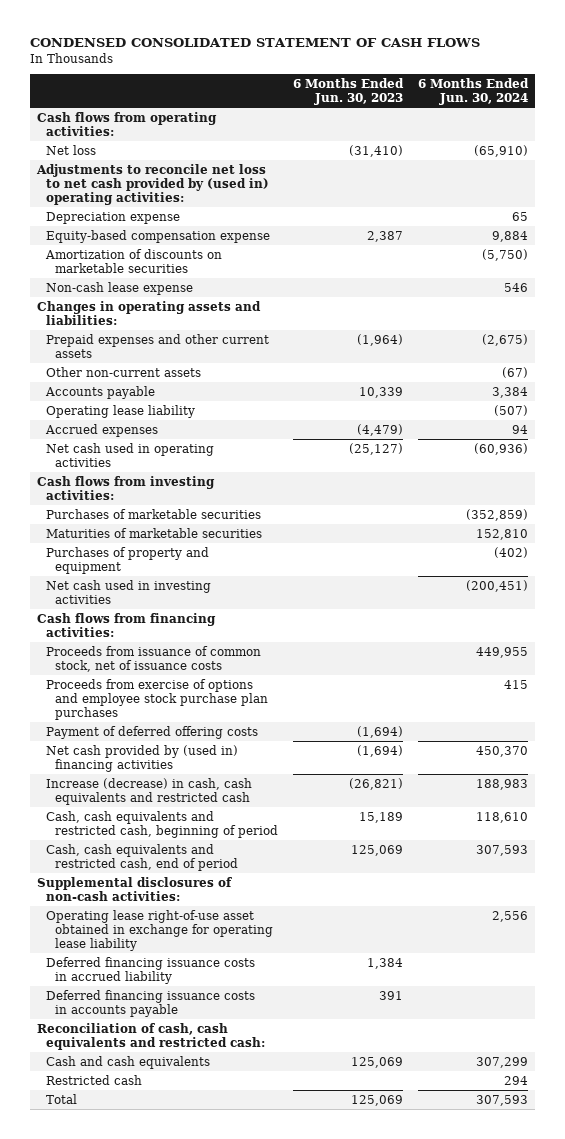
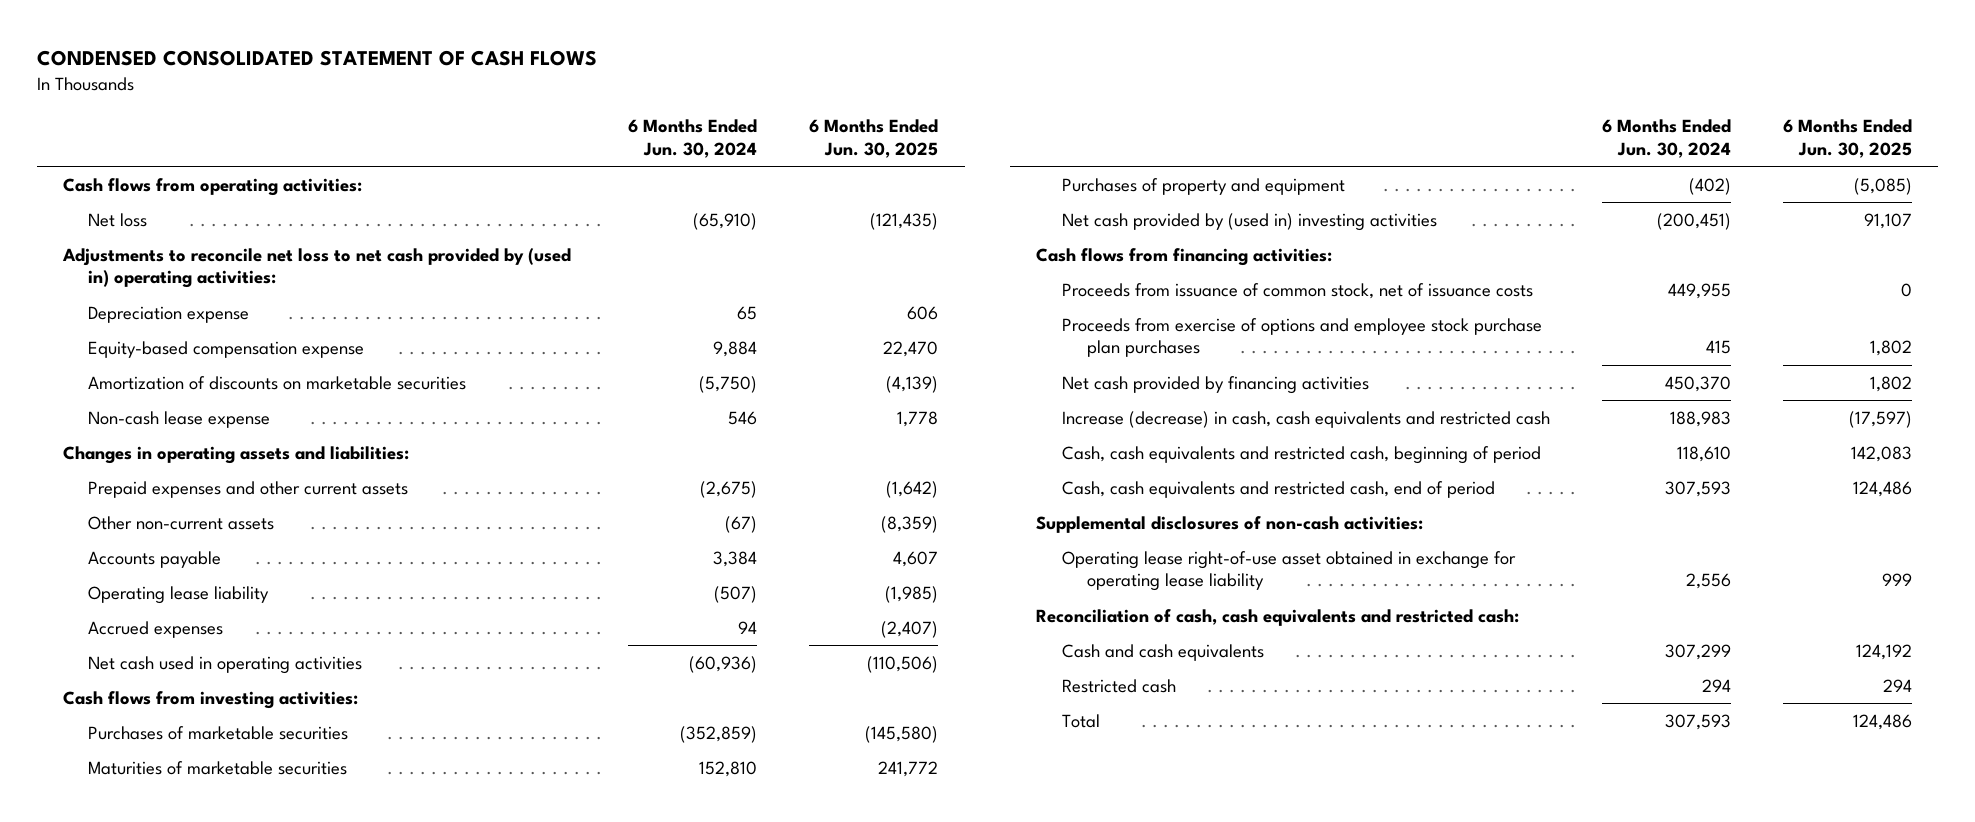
- | 6 Months Ended Jun. 30, 2023 | 6 Months Ended Jun. 30, 2024
+ | 6 Months Ended Jun. 30, 2024 | 6 Months Ended Jun. 30, 2025
- Net cash used in investing activities | | (200,451)
+ Net cash provided by (used in) investing activities | (200,451) | 91,107
- Payment of deferred offering costs | (1,694) |
- Net cash provided by (used in) financing activities | (1,694) | 450,370
+ Net cash provided by financing activities | 450,370 | 1,802
- Deferred financing issuance costs in accrued liability | 1,384 |
- Deferred financing issuance costs in accounts payable | 391 |

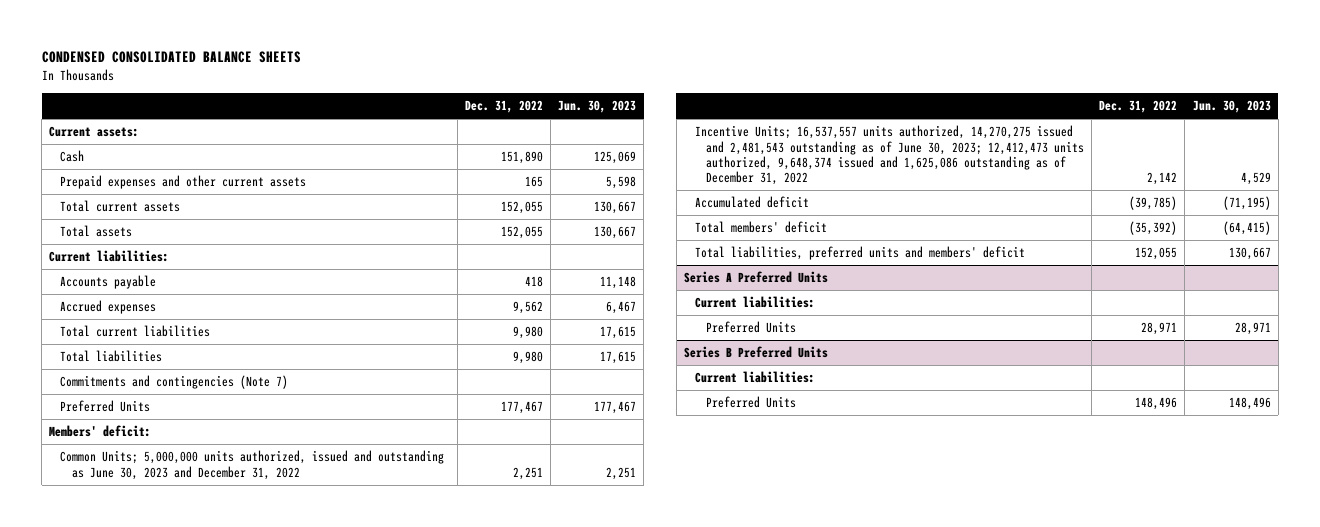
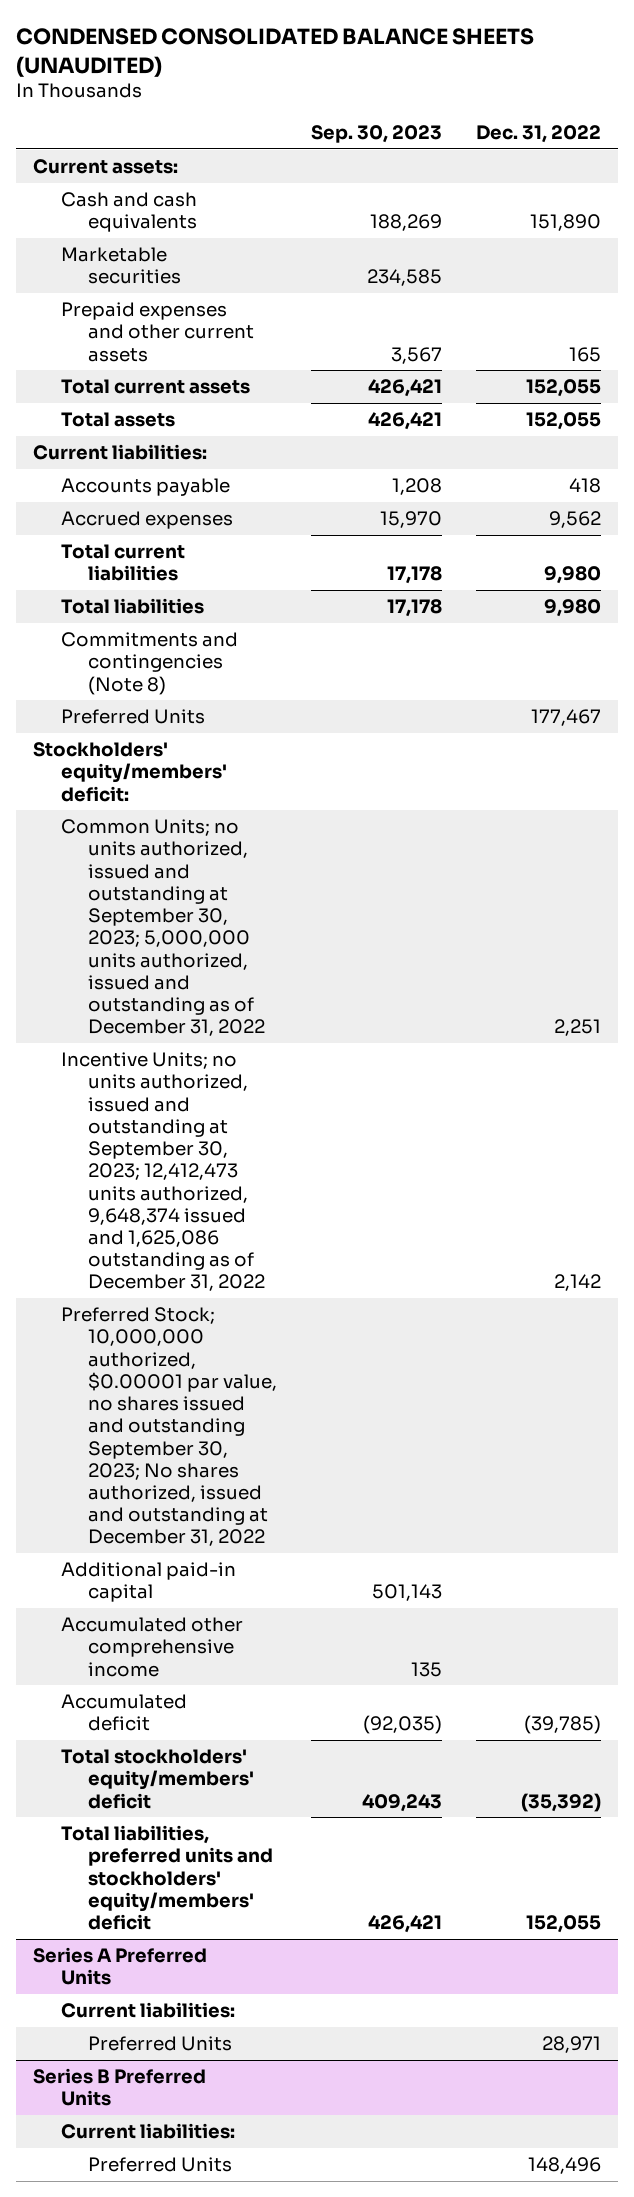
- CONDENSED CONSOLIDATED BALANCE SHEETS
+ CONDENSED CONSOLIDATED BALANCE SHEETS (UNAUDITED)
- | Dec. 31, 2022 | Jun. 30, 2023
+ | Sep. 30, 2023 | Dec. 31, 2022
- Cash | 151,890 | 125,069
+ Cash and cash equivalents | 188,269 | 151,890
+ Marketable securities | 234,585 |
- Commitments and contingencies (Note 7)
+ Commitments and contingencies (Note 8)
- Members' deficit:
- Common Units; 5,000,000 units authorized, issued and outstanding as June 30, 2023 and December 31, 2022 | 2,251 | 2,251
- Incentive Units; 16,537,557 units authorized, 14,270,275 issued and 2,481,543 outstanding as of June 30, 2023; 12,412,473 units authorized, 9,648,374 issued and 1,625,086 outstanding as of December 31, 2022 | 2,142 | 4,529
+ Stockholders' equity/members' deficit:
+ Common Units; no units authorized, issued and outstanding at September 30, 2023; 5,000,000 units authorized, issued and outstanding as of December 31, 2022 | | 2,251
+ Incentive Units; no units authorized, issued and outstanding at September 30, 2023; 12,412,473 units authorized, 9,648,374 issued and 1,625,086 outstanding as of December 31, 2022 | | 2,142
+ Preferred Stock; 10,000,000 authorized, $0.00001 par value, no shares issued and outstanding September 30, 2023; No shares authorized, issued and outstanding at December 31, 2022
+ Additional paid-in capital | 501,143 |
+ Accumulated other comprehensive income | 135 |
- Total members' deficit | (35,392) | (64,415)
- Total liabilities, preferred units and members' deficit | 152,055 | 130,667
+ Total stockholders' equity/members' deficit | 409,243 | (35,392)
+ Total liabilities, preferred units and stockholders' equity/members' deficit | 426,421 | 152,055

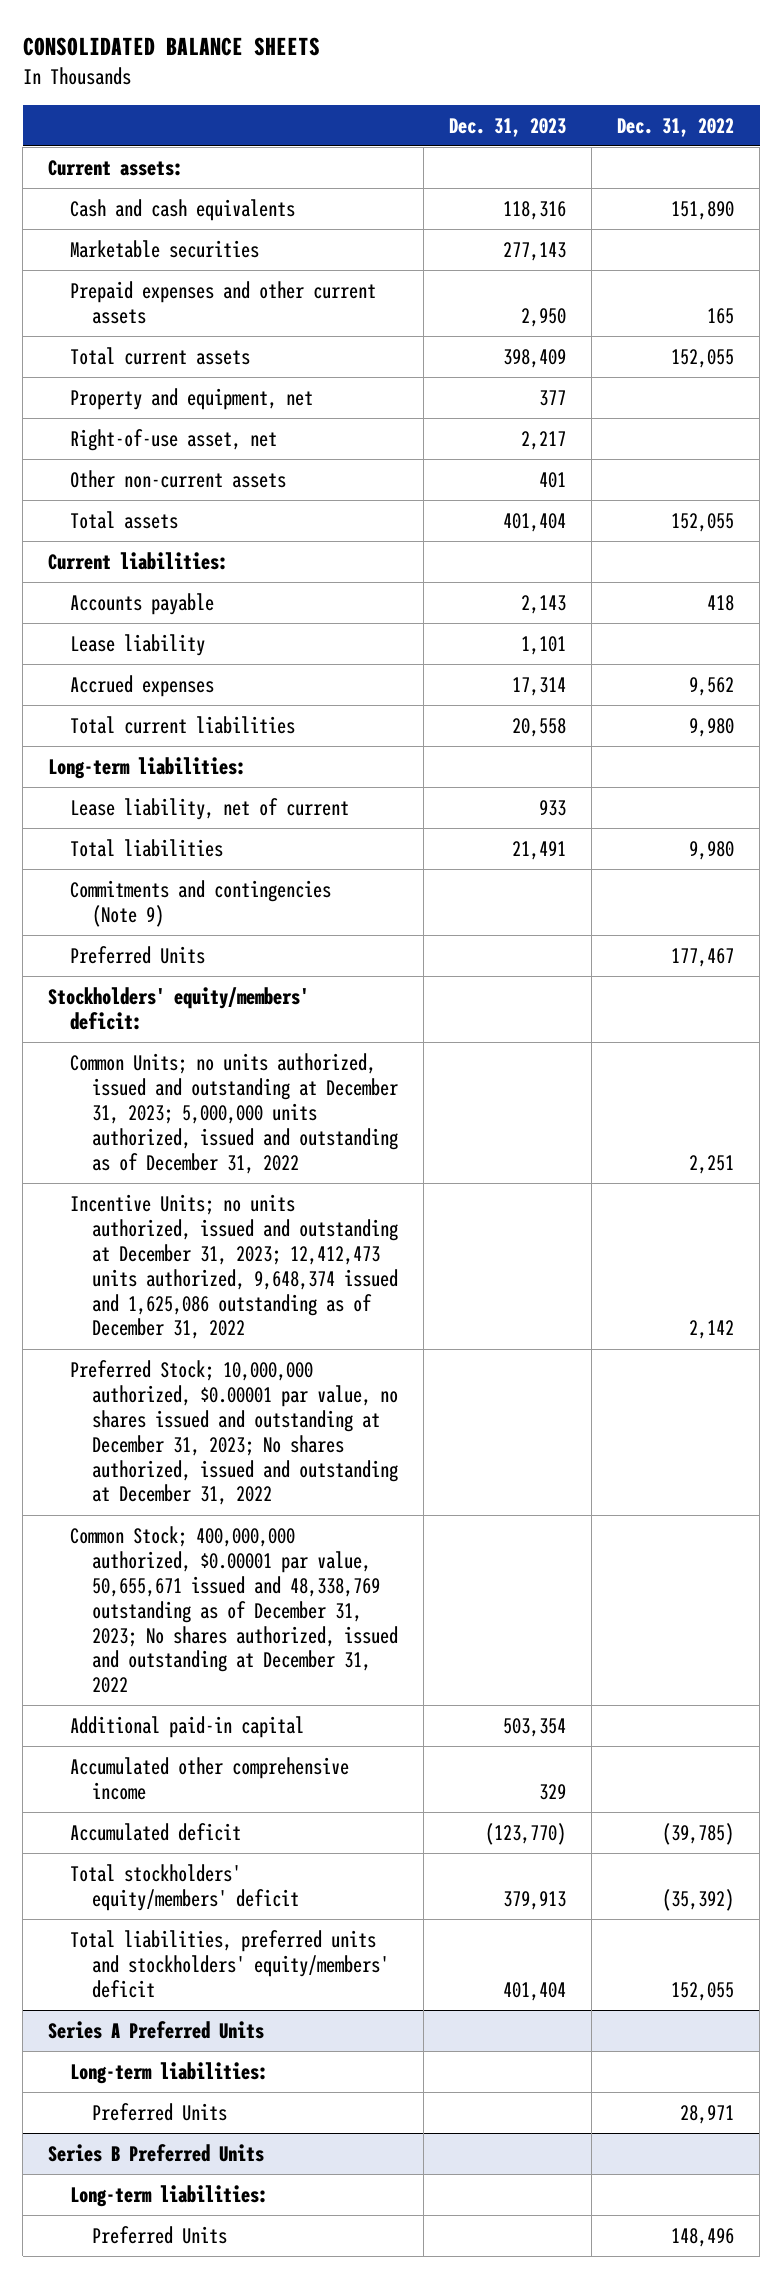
- CONDENSED CONSOLIDATED BALANCE SHEETS (UNAUDITED)
+ CONSOLIDATED BALANCE SHEETS
- | Sep. 30, 2023 | Dec. 31, 2022
+ | Dec. 31, 2023 | Dec. 31, 2022
+ Property and equipment, net | 377 |
+ Right-of-use asset, net | 2,217 |
+ Other non-current assets | 401 |
+ Lease liability | 1,101 |
+ Long-term liabilities:
+ Lease liability, net of current | 933 |
- Commitments and contingencies (Note 8)
+ Commitments and contingencies (Note 9)
- Common Units; no units authorized, issued and outstanding at September 30, 2023; 5,000,000 units authorized, issued and outstanding as of December 31, 2022 | | 2,251
- Incentive Units; no units authorized, issued and outstanding at September 30, 2023; 12,412,473 units authorized, 9,648,374 issued and 1,625,086 outstanding as of December 31, 2022 | | 2,142
- Preferred Stock; 10,000,000 authorized, $0.00001 par value, no shares issued and outstanding September 30, 2023; No shares authorized, issued and outstanding at December 31, 2022
+ Common Units; no units authorized, issued and outstanding at December 31, 2023; 5,000,000 units authorized, issued and outstanding as of December 31, 2022 | | 2,251
+ Incentive Units; no units authorized, issued and outstanding at December 31, 2023; 12,412,473 units authorized, 9,648,374 issued and 1,625,086 outstanding as of December 31, 2022 | | 2,142
+ Preferred Stock; 10,000,000 authorized, $0.00001 par value, no shares issued and outstanding at December 31, 2023; No shares authorized, issued and outstanding at December 31, 2022
+ Common Stock; 400,000,000 authorized, $0.00001 par value, 50,655,671 issued and 48,338,769 outstanding as of December 31, 2023; No shares authorized, issued and outstanding at December 31, 2022
@ Series A Preferred Units
- Current liabilities:
+ Long-term liabilities:
@ Series B Preferred Units
- Current liabilities:
+ Long-term liabilities:

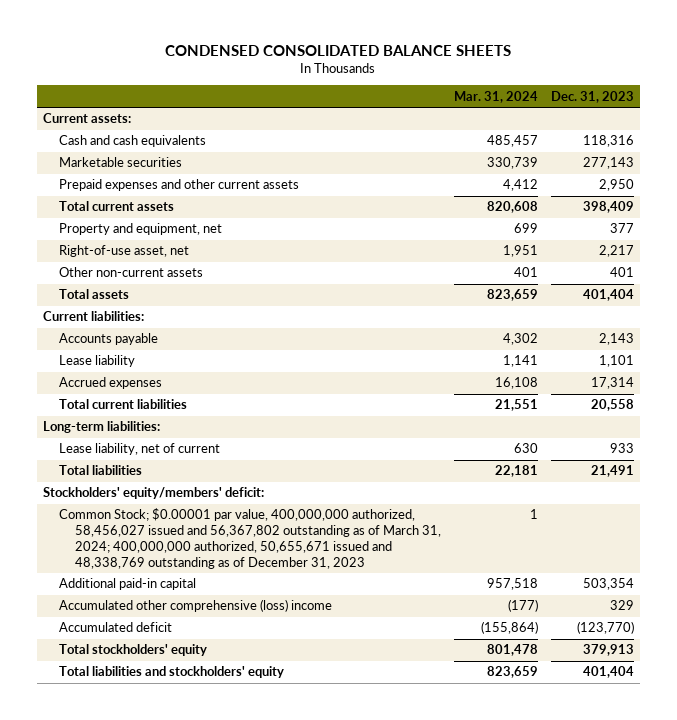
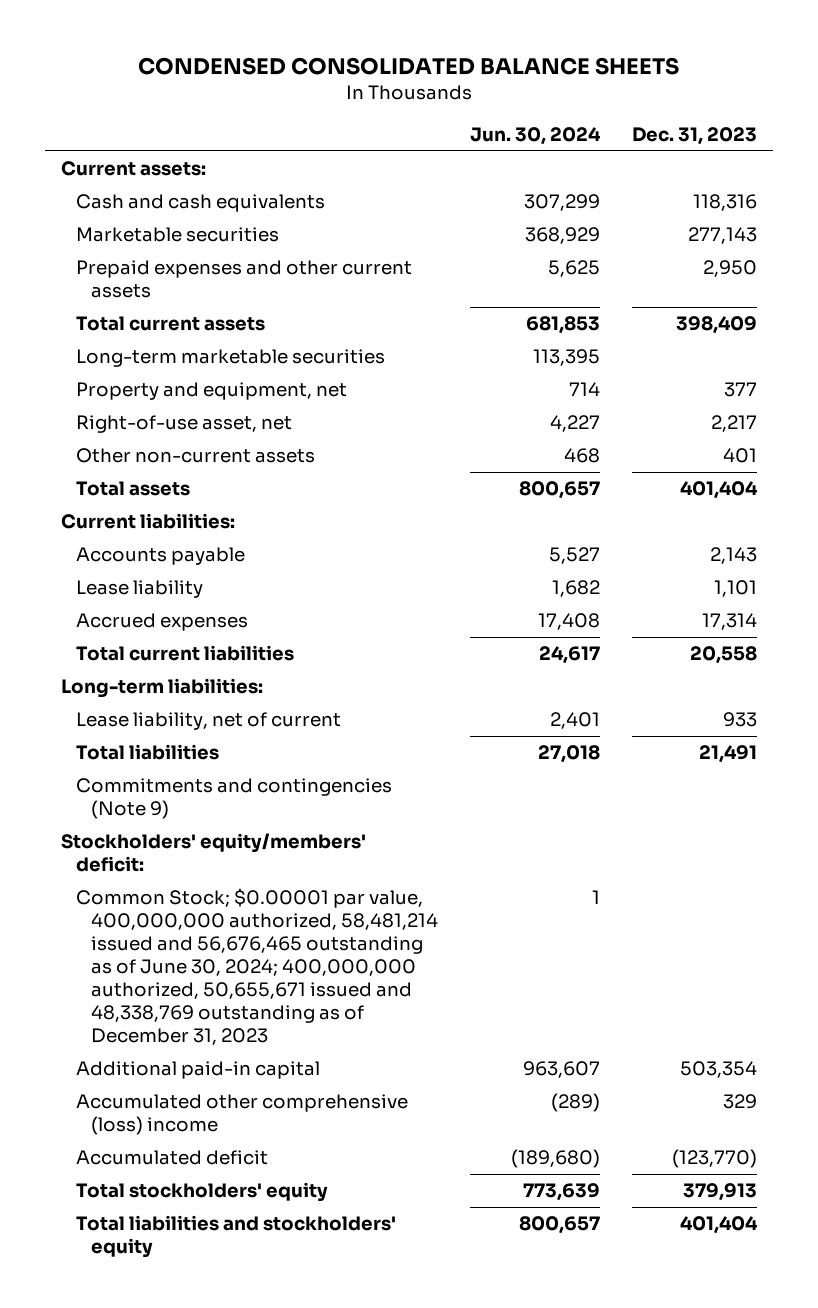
- | Mar. 31, 2024 | Dec. 31, 2023
+ | Jun. 30, 2024 | Dec. 31, 2023
+ Long-term marketable securities | 113,395 |
+ Commitments and contingencies (Note 9)
- Common Stock; $0.00001 par value, 400,000,000 authorized, 58,456,027 issued and 56,367,802 outstanding as of March 31, 2024; 400,000,000 authorized, 50,655,671 issued and 48,338,769 outstanding as of December 31, 2023 | 1 |
+ Common Stock; $0.00001 par value, 400,000,000 authorized, 58,481,214 issued and 56,676,465 outstanding as of June 30, 2024; 400,000,000 authorized, 50,655,671 issued and 48,338,769 outstanding as of December 31, 2023 | 1 |

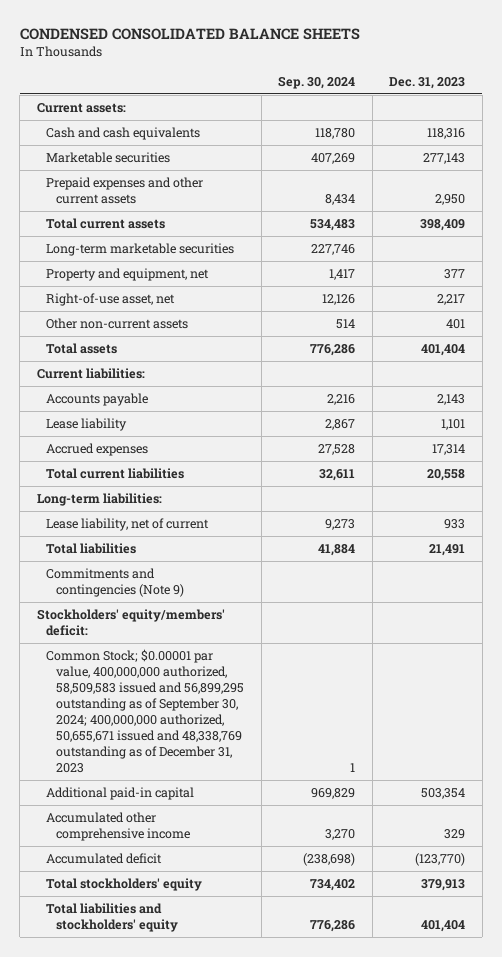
- | Jun. 30, 2024 | Dec. 31, 2023
+ | Sep. 30, 2024 | Dec. 31, 2023
- Common Stock; $0.00001 par value, 400,000,000 authorized, 58,481,214 issued and 56,676,465 outstanding as of June 30, 2024; 400,000,000 authorized, 50,655,671 issued and 48,338,769 outstanding as of December 31, 2023 | 1 |
+ Common Stock; $0.00001 par value, 400,000,000 authorized, 58,509,583 issued and 56,899,295 outstanding as of September 30, 2024; 400,000,000 authorized, 50,655,671 issued and 48,338,769 outstanding as of December 31, 2023 | 1 |
- Accumulated other comprehensive (loss) income | (289) | 329
+ Accumulated other comprehensive income | 3,270 | 329

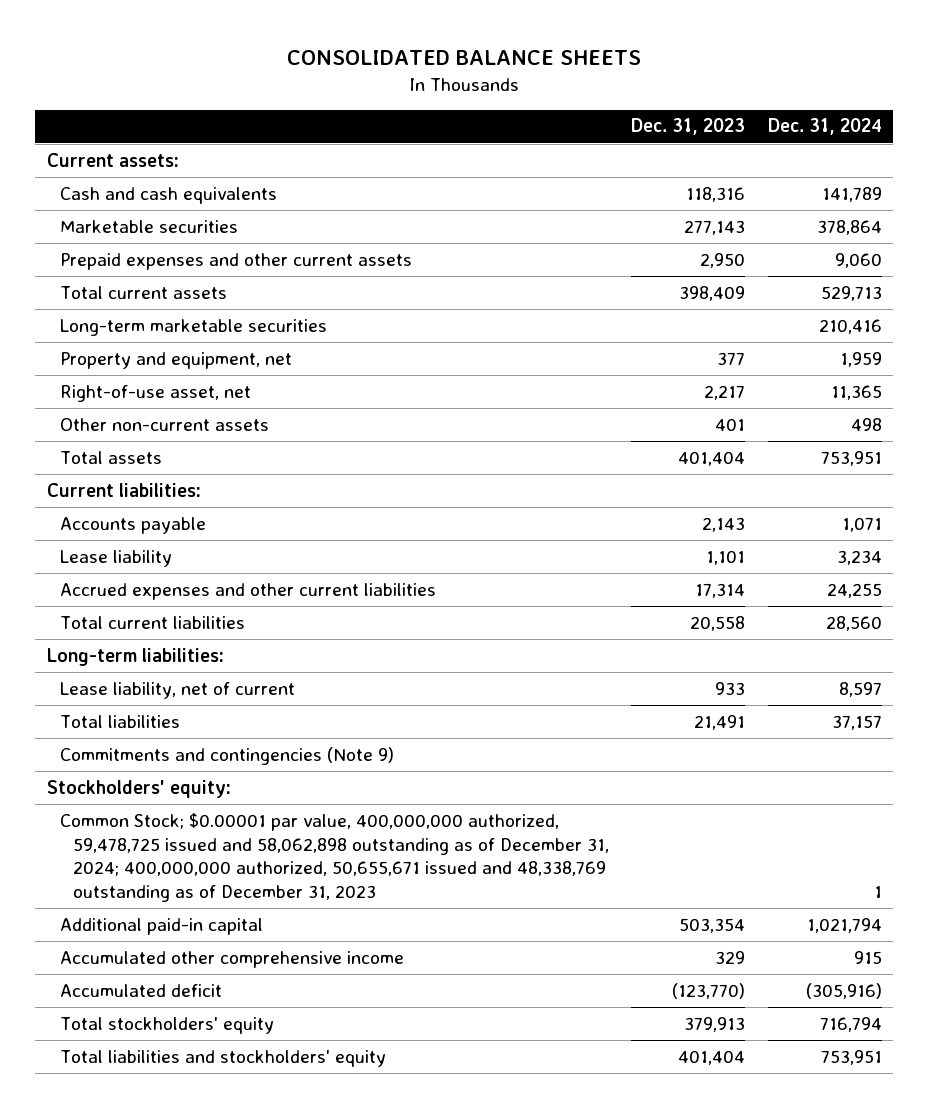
- CONDENSED CONSOLIDATED BALANCE SHEETS
+ CONSOLIDATED BALANCE SHEETS
- | Sep. 30, 2024 | Dec. 31, 2023
+ | Dec. 31, 2023 | Dec. 31, 2024
- Accrued expenses | 27,528 | 17,314
+ Accrued expenses and other current liabilities | 17,314 | 24,255
- Stockholders' equity/members' deficit:
- Common Stock; $0.00001 par value, 400,000,000 authorized, 58,509,583 issued and 56,899,295 outstanding as of September 30, 2024; 400,000,000 authorized, 50,655,671 issued and 48,338,769 outstanding as of December 31, 2023 | 1 |
+ Stockholders' equity:
+ Common Stock; $0.00001 par value, 400,000,000 authorized, 59,478,725 issued and 58,062,898 outstanding as of December 31, 2024; 400,000,000 authorized, 50,655,671 issued and 48,338,769 outstanding as of December 31, 2023 | | 1

